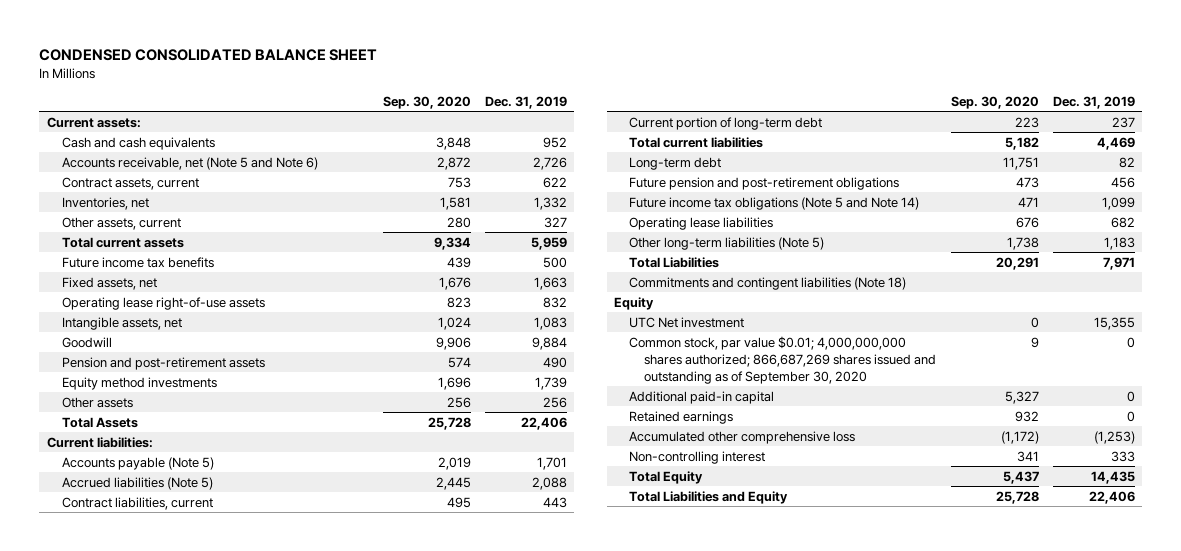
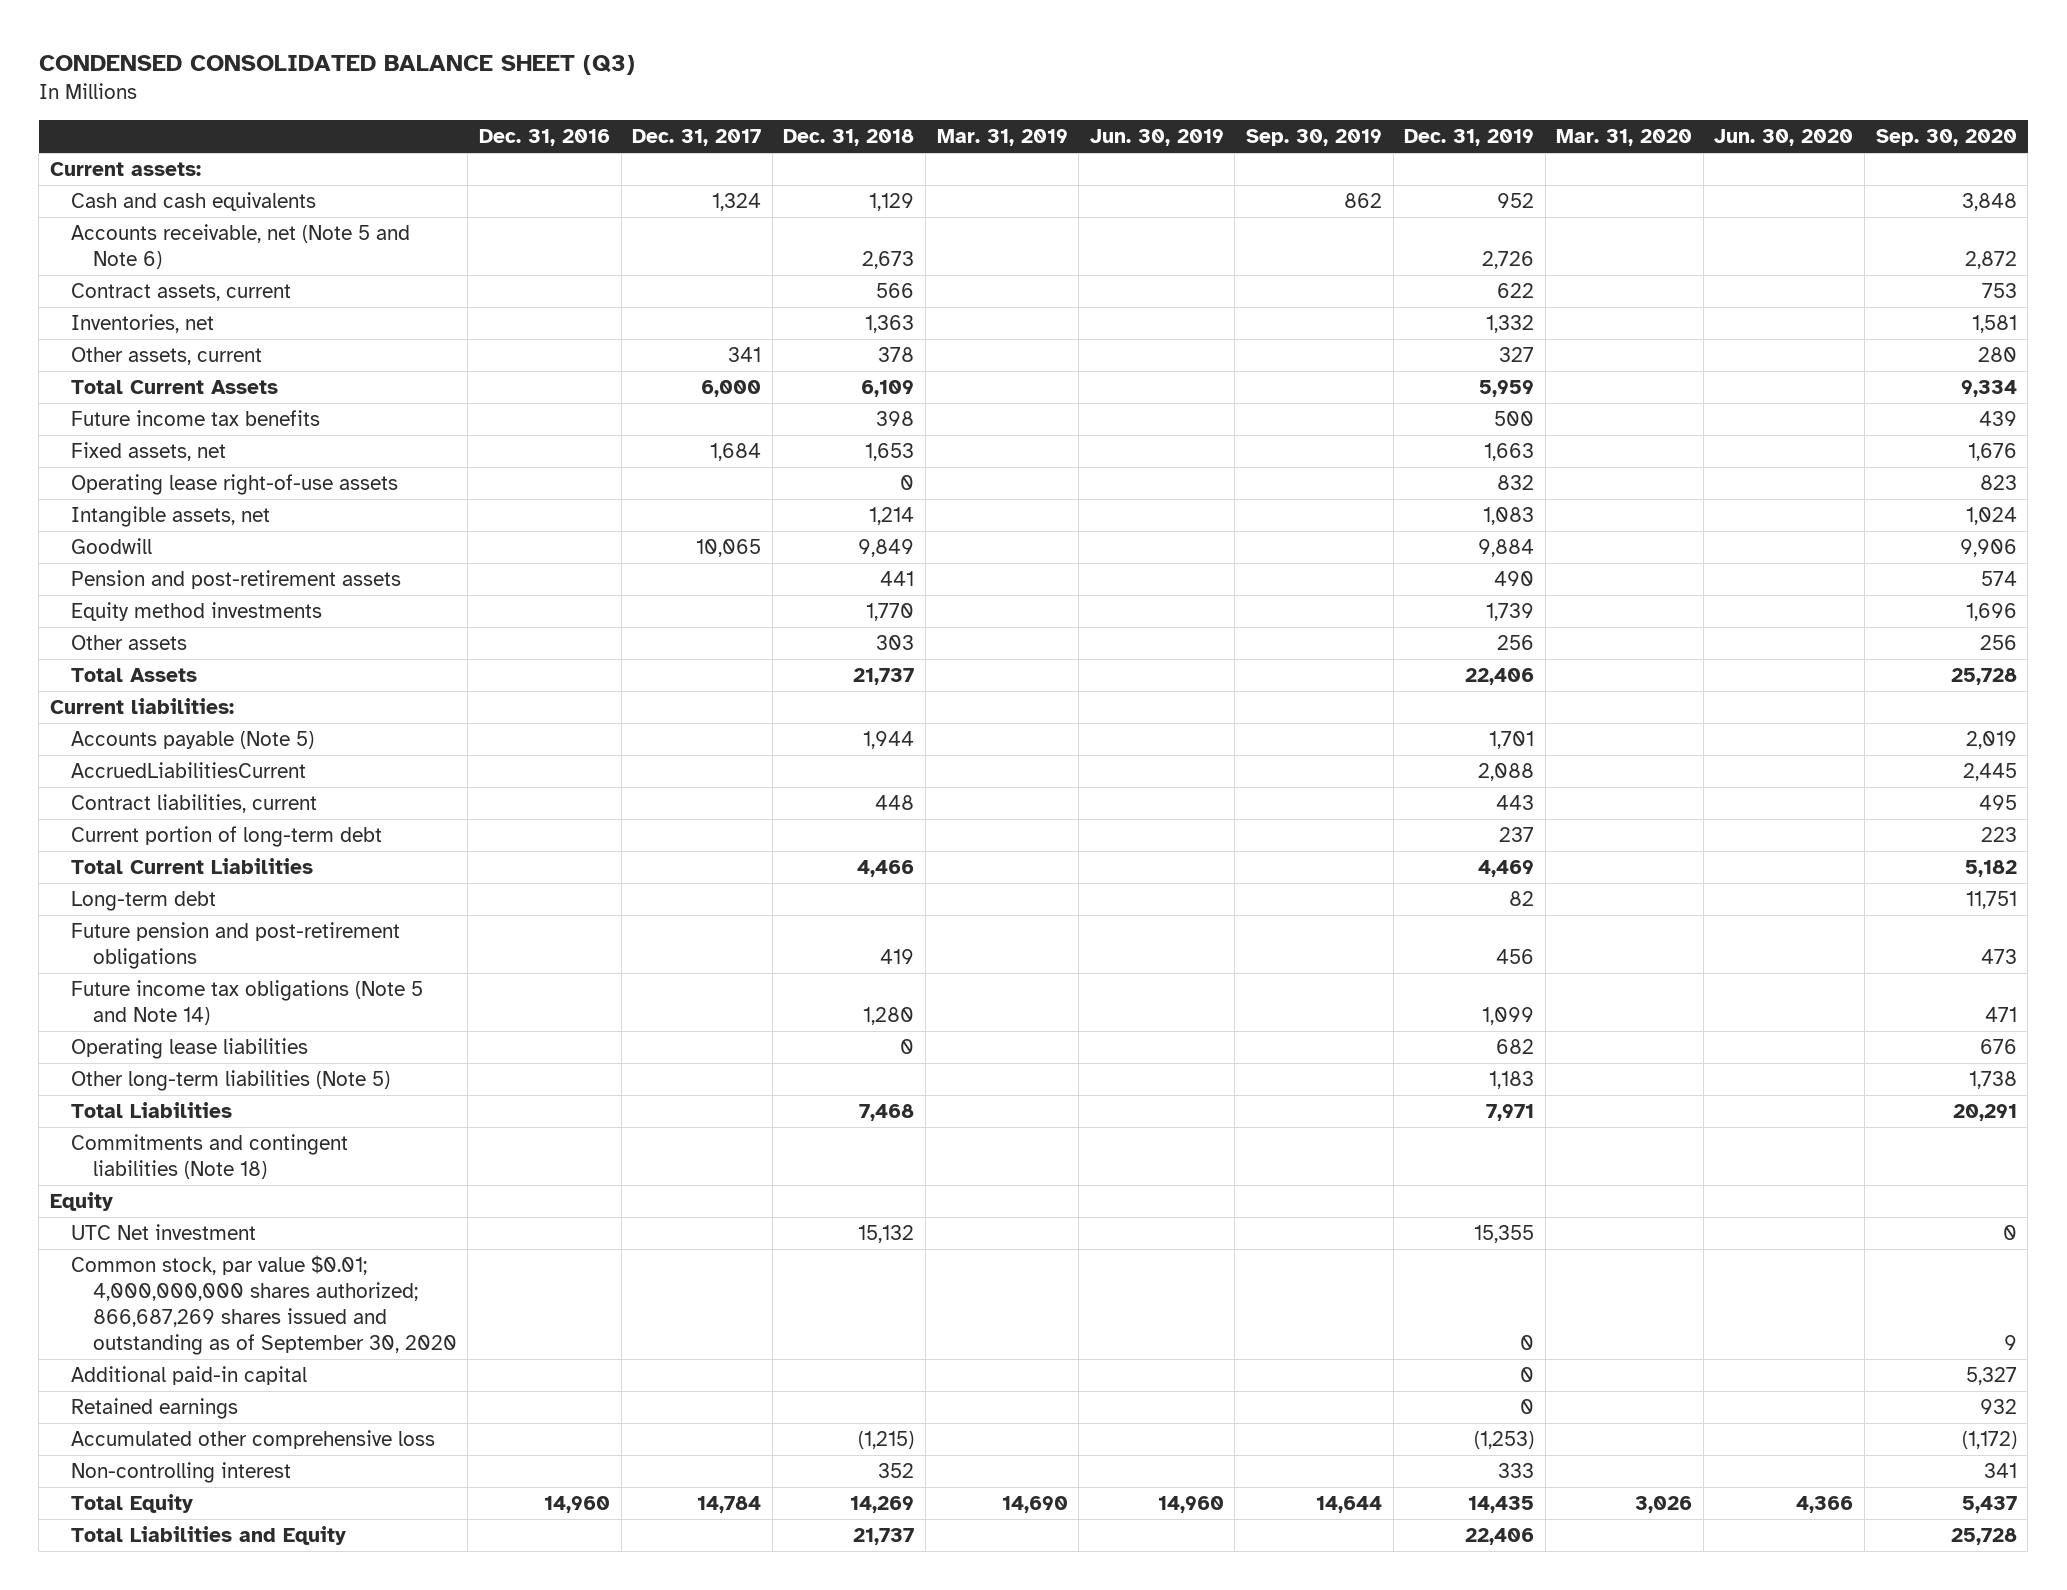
- CONDENSED CONSOLIDATED BALANCE SHEET
+ CONDENSED CONSOLIDATED BALANCE SHEET (Q3)
- | Sep. 30, 2020 | Dec. 31, 2019
+ | Dec. 31, 2016 | Dec. 31, 2017 | Dec. 31, 2018 | Mar. 31, 2019 | Jun. 30, 2019 | Sep. 30, 2019 | Dec. 31, 2019 | Mar. 31, 2020 | Jun. 30, 2020 | Sep. 30, 2020
- Total current assets | 9,334 | 5,959
+ Total Current Assets | | 6,000 | 6,109 | | | | 5,959 | | | 9,334
- Accrued liabilities (Note 5) | 2,445 | 2,088
+ AccruedLiabilitiesCurrent | | | | | | | 2,088 | | | 2,445
- Total current liabilities | 5,182 | 4,469
+ Total Current Liabilities | | | 4,466 | | | | 4,469 | | | 5,182

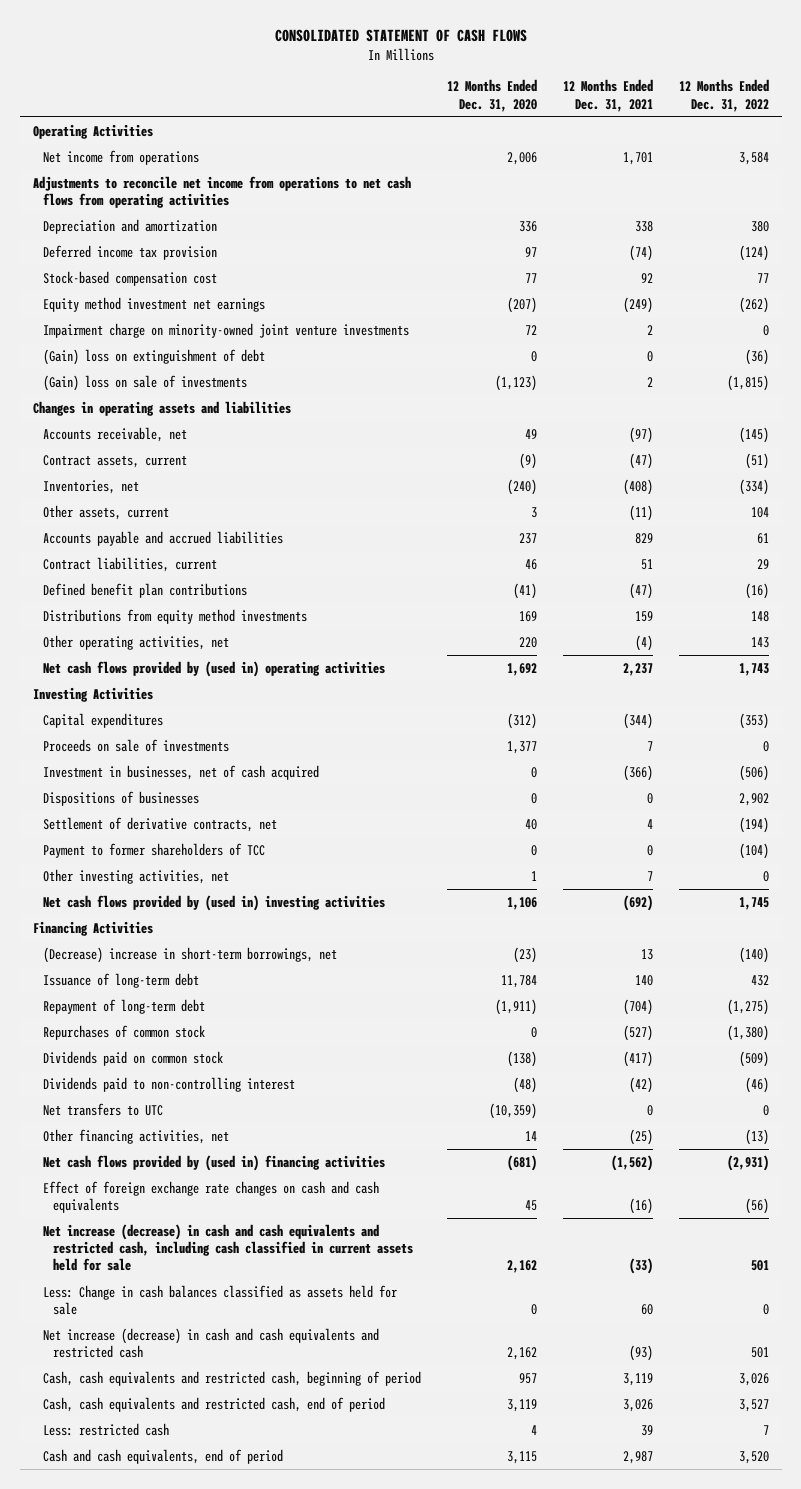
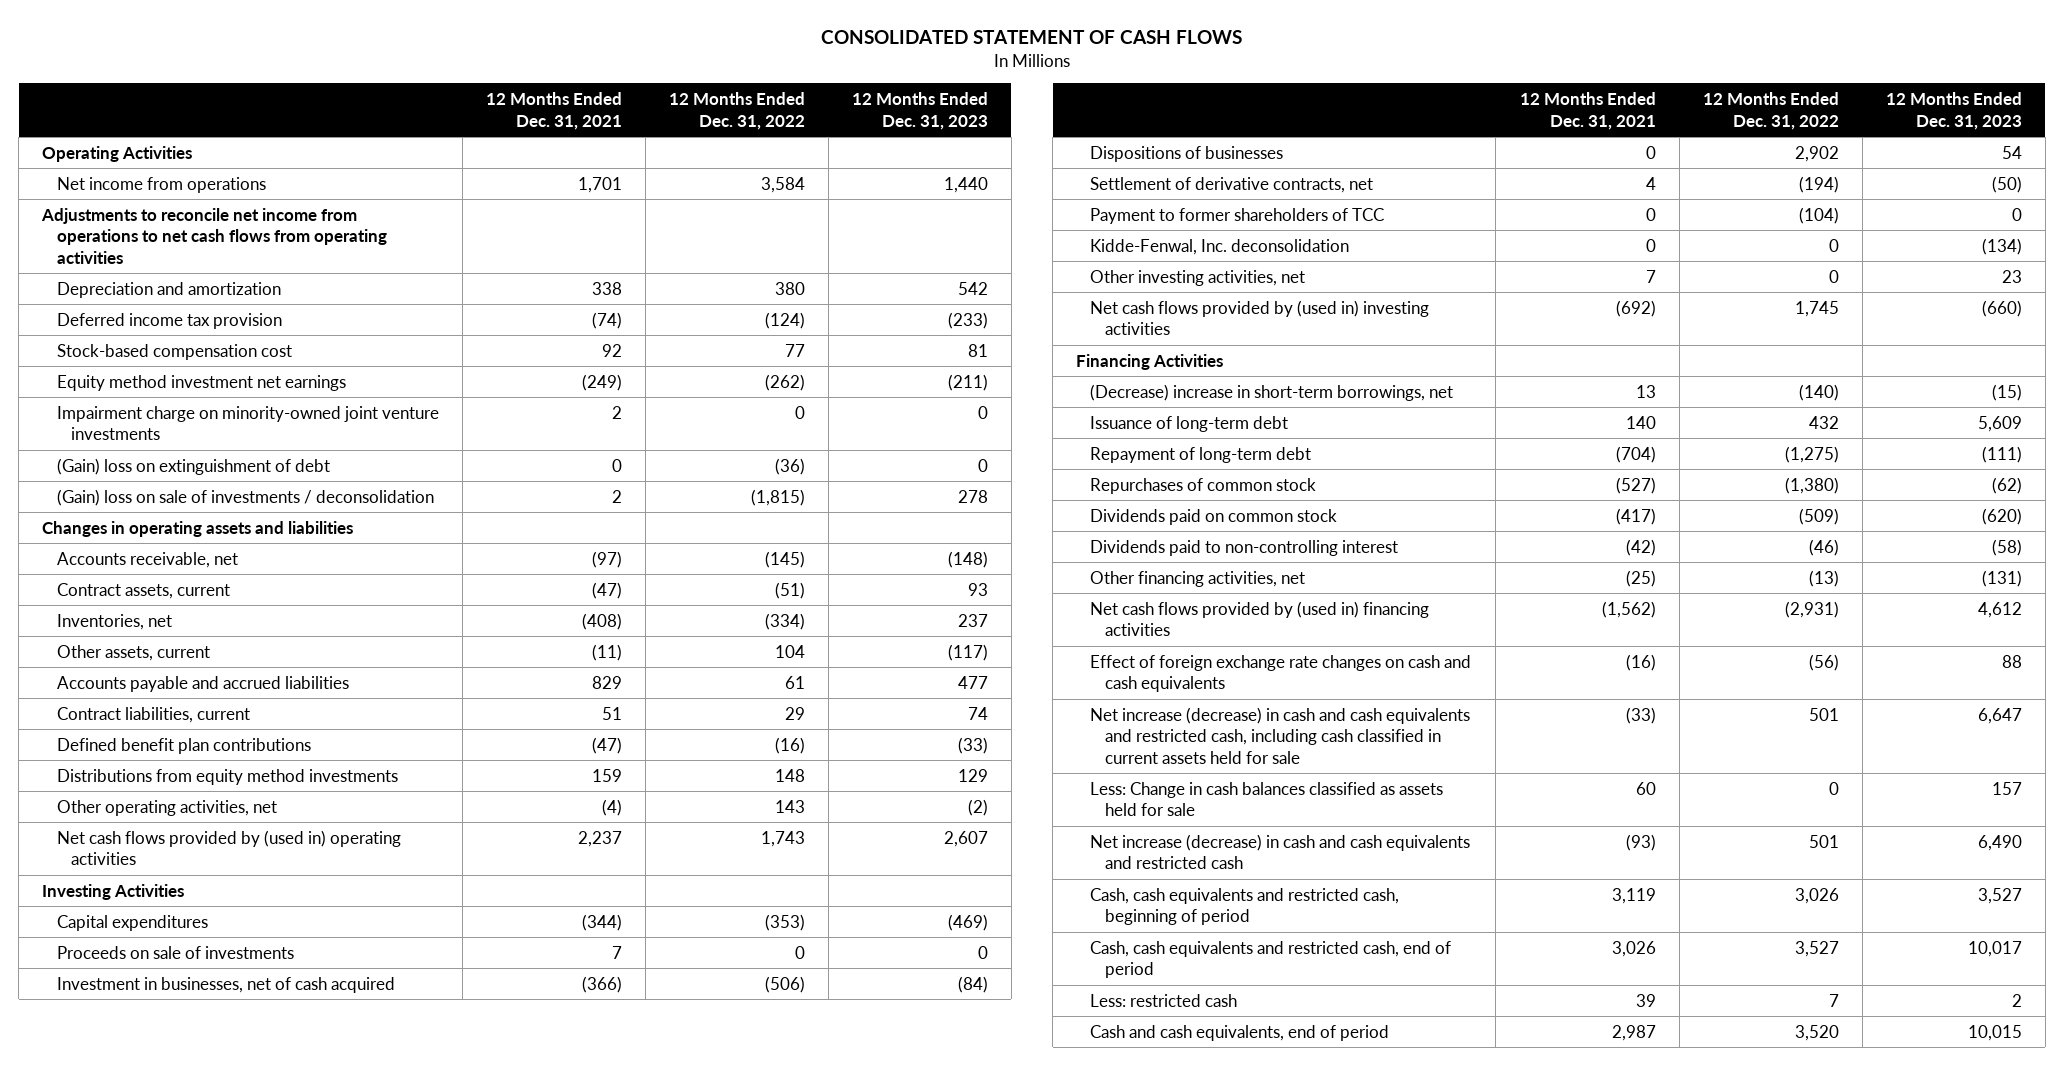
- | 12 Months Ended Dec. 31, 2020 | 12 Months Ended Dec. 31, 2021 | 12 Months Ended Dec. 31, 2022
+ | 12 Months Ended Dec. 31, 2021 | 12 Months Ended Dec. 31, 2022 | 12 Months Ended Dec. 31, 2023
- (Gain) loss on sale of investments | (1,123) | 2 | (1,815)
+ (Gain) loss on sale of investments / deconsolidation | 2 | (1,815) | 278
+ Kidde-Fenwal, Inc. deconsolidation | 0 | 0 | (134)
- Net transfers to UTC | (10,359) | 0 | 0

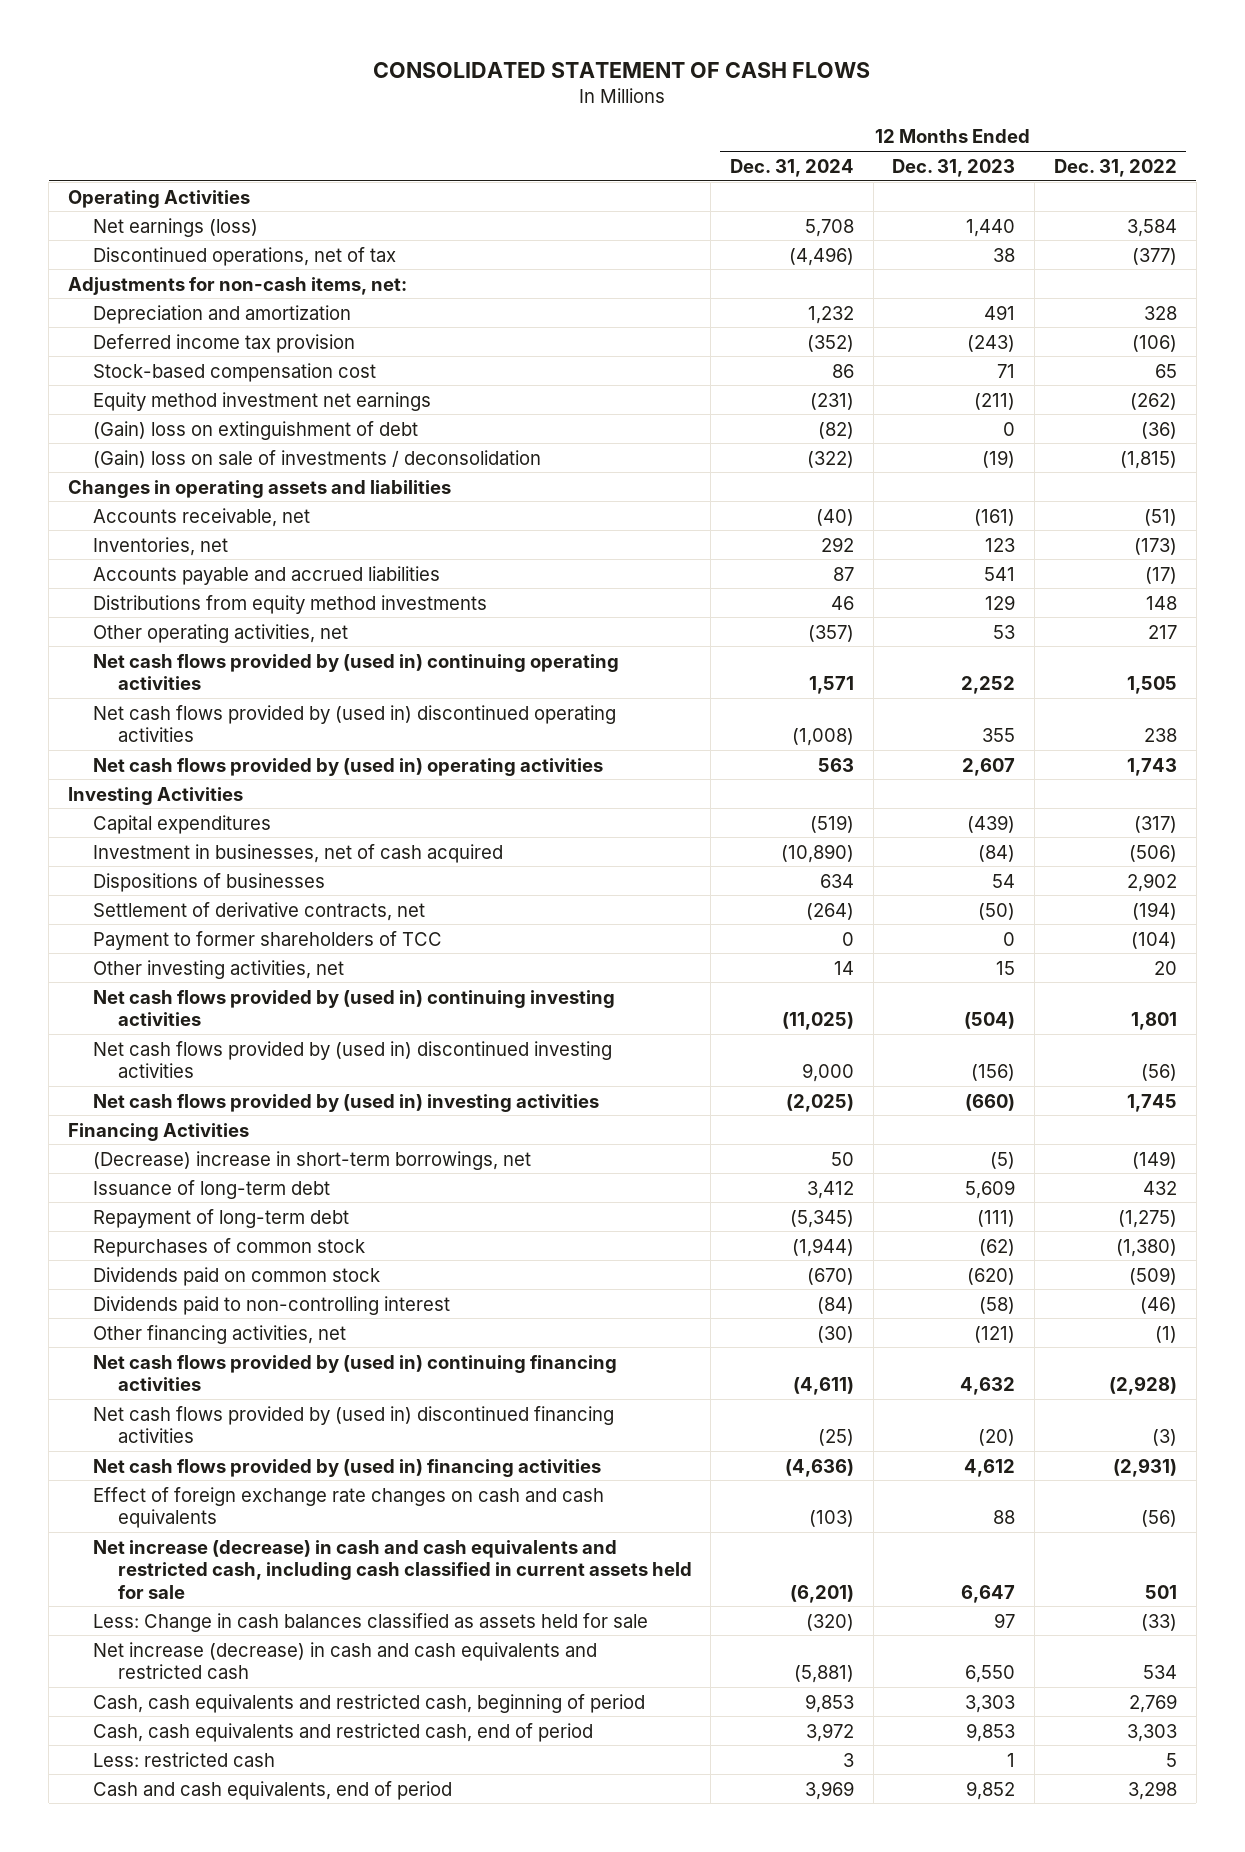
- | 12 Months Ended Dec. 31, 2021 | 12 Months Ended Dec. 31, 2022 | 12 Months Ended Dec. 31, 2023
+ | 12 Months Ended Dec. 31, 2024 | 12 Months Ended Dec. 31, 2023 | 12 Months Ended Dec. 31, 2022
- Net income from operations | 1,701 | 3,584 | 1,440
- Adjustments to reconcile net income from operations to net cash flows from operating activities
- Depreciation and amortization | 338 | 380 | 542
- Deferred income tax provision | (74) | (124) | (233)
- Stock-based compensation cost | 92 | 77 | 81
+ Net earnings (loss) | 5,708 | 1,440 | 3,584
+ Discontinued operations, net of tax | (4,496) | 38 | (377)
+ Adjustments for non-cash items, net:
+ Depreciation and amortization | 1,232 | 491 | 328
+ Deferred income tax provision | (352) | (243) | (106)
+ Stock-based compensation cost | 86 | 71 | 65
- Impairment charge on minority-owned joint venture investments | 2 | 0 | 0
- (Gain) loss on sale of investments / deconsolidation | 2 | (1,815) | 278
+ (Gain) loss on sale of investments / deconsolidation | (322) | (19) | (1,815)
- Accounts receivable, net | (97) | (145) | (148)
- Contract assets, current | (47) | (51) | 93
- Inventories, net | (408) | (334) | 237
- Other assets, current | (11) | 104 | (117)
- Accounts payable and accrued liabilities | 829 | 61 | 477
- Contract liabilities, current | 51 | 29 | 74
- Defined benefit plan contributions | (47) | (16) | (33)
+ Accounts receivable, net | (40) | (161) | (51)
+ Inventories, net | 292 | 123 | (173)
+ Accounts payable and accrued liabilities | 87 | 541 | (17)
- Other operating activities, net | (4) | 143 | (2)
+ Other operating activities, net | (357) | 53 | 217
+ Net cash flows provided by (used in) continuing operating activities | 1,571 | 2,252 | 1,505
+ Net cash flows provided by (used in) discontinued operating activities | (1,008) | 355 | 238
- Capital expenditures | (344) | (353) | (469)
- Proceeds on sale of investments | 7 | 0 | 0
+ Capital expenditures | (519) | (439) | (317)
- Kidde-Fenwal, Inc. deconsolidation | 0 | 0 | (134)
- Other investing activities, net | 7 | 0 | 23
+ Other investing activities, net | 14 | 15 | 20
+ Net cash flows provided by (used in) continuing investing activities | (11,025) | (504) | 1,801
+ Net cash flows provided by (used in) discontinued investing activities | 9,000 | (156) | (56)
- (Decrease) increase in short-term borrowings, net | 13 | (140) | (15)
+ (Decrease) increase in short-term borrowings, net | 50 | (5) | (149)
- Other financing activities, net | (25) | (13) | (131)
+ Other financing activities, net | (30) | (121) | (1)
+ Net cash flows provided by (used in) continuing financing activities | (4,611) | 4,632 | (2,928)
+ Net cash flows provided by (used in) discontinued financing activities | (25) | (20) | (3)
- Less: Change in cash balances classified as assets held for sale | 60 | 0 | 157
- Net increase (decrease) in cash and cash equivalents and restricted cash | (93) | 501 | 6,490
- Cash, cash equivalents and restricted cash, beginning of period | 3,119 | 3,026 | 3,527
- Cash, cash equivalents and restricted cash, end of period | 3,026 | 3,527 | 10,017
- Less: restricted cash | 39 | 7 | 2
- Cash and cash equivalents, end of period | 2,987 | 3,520 | 10,015
+ Less: Change in cash balances classified as assets held for sale | (320) | 97 | (33)
+ Net increase (decrease) in cash and cash equivalents and restricted cash | (5,881) | 6,550 | 534
+ Cash, cash equivalents and restricted cash, beginning of period | 9,853 | 3,303 | 2,769
+ Cash, cash equivalents and restricted cash, end of period | 3,972 | 9,853 | 3,303
+ Less: restricted cash | 3 | 1 | 5
+ Cash and cash equivalents, end of period | 3,969 | 9,852 | 3,298

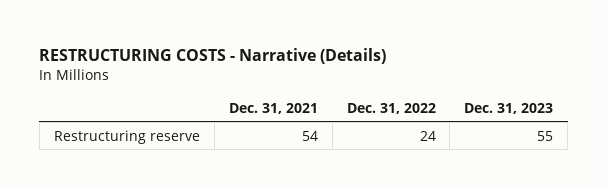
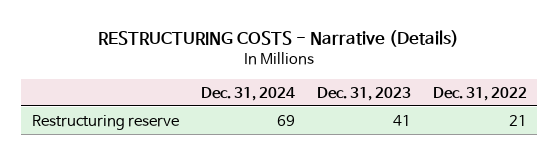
- | Dec. 31, 2021 | Dec. 31, 2022 | Dec. 31, 2023
+ | Dec. 31, 2024 | Dec. 31, 2023 | Dec. 31, 2022
- Restructuring reserve | 54 | 24 | 55
+ Restructuring reserve | 69 | 41 | 21

